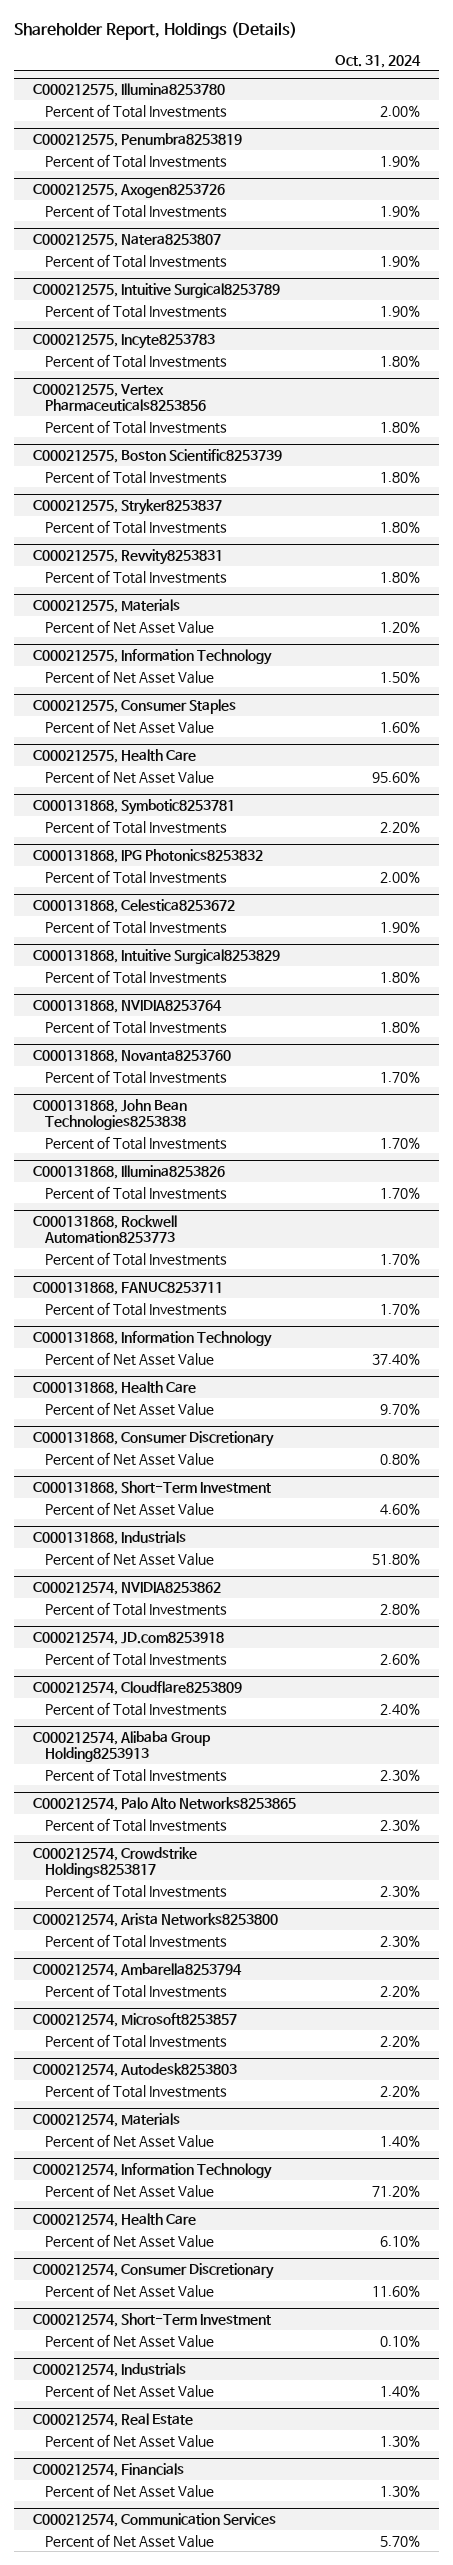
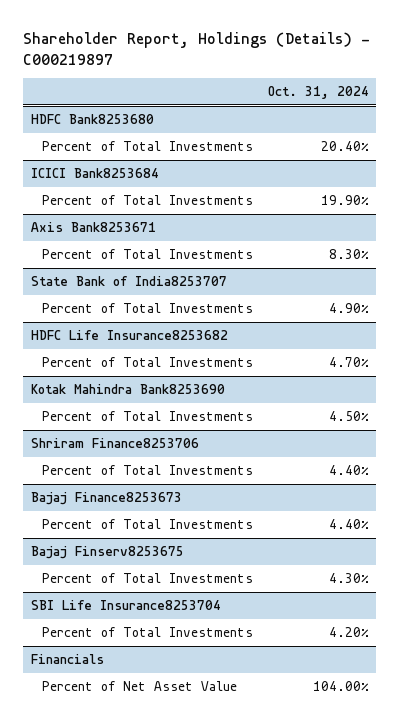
- Shareholder Report, Holdings (Details)
+ Shareholder Report, Holdings (Details) - C000219897
- C000212575, Illumina8253780
- Percent of Total Investments | 2.00%
- C000212575, Penumbra8253819
- Percent of Total Investments | 1.90%
- C000212575, Axogen8253726
- Percent of Total Investments | 1.90%
- C000212575, Natera8253807
- Percent of Total Investments | 1.90%
- C000212575, Intuitive Surgical8253789
- Percent of Total Investments | 1.90%
- C000212575, Incyte8253783
- Percent of Total Investments | 1.80%
- C000212575, Vertex Pharmaceuticals8253856
- Percent of Total Investments | 1.80%
- C000212575, Boston Scientific8253739
- Percent of Total Investments | 1.80%
- C000212575, Stryker8253837
- Percent of Total Investments | 1.80%
- C000212575, Revvity8253831
- Percent of Total Investments | 1.80%
- C000212575, Materials
- Percent of Net Asset Value | 1.20%
- C000212575, Information Technology
- Percent of Net Asset Value | 1.50%
- C000212575, Consumer Staples
- Percent of Net Asset Value | 1.60%
- C000212575, Health Care
- Percent of Net Asset Value | 95.60%
- C000131868, Symbotic8253781
- Percent of Total Investments | 2.20%
- C000131868, IPG Photonics8253832
- Percent of Total Investments | 2.00%
- C000131868, Celestica8253672
- Percent of Total Investments | 1.90%
- C000131868, Intuitive Surgical8253829
- Percent of Total Investments | 1.80%
- C000131868, NVIDIA8253764
- Percent of Total Investments | 1.80%
- C000131868, Novanta8253760
- Percent of Total Investments | 1.70%
- C000131868, John Bean Technologies8253838
- Percent of Total Investments | 1.70%
- C000131868, Illumina8253826
- Percent of Total Investments | 1.70%
- C000131868, Rockwell Automation8253773
- Percent of Total Investments | 1.70%
- C000131868, FANUC8253711
- Percent of Total Investments | 1.70%
- C000131868, Information Technology
- Percent of Net Asset Value | 37.40%
- C000131868, Health Care
- Percent of Net Asset Value | 9.70%
- C000131868, Consumer Discretionary
- Percent of Net Asset Value | 0.80%
- C000131868, Short-Term Investment
- Percent of Net Asset Value | 4.60%
- C000131868, Industrials
- Percent of Net Asset Value | 51.80%
- C000212574, NVIDIA8253862
- Percent of Total Investments | 2.80%
- C000212574, JD.com8253918
- Percent of Total Investments | 2.60%
- C000212574, Cloudflare8253809
- Percent of Total Investments | 2.40%
- C000212574, Alibaba Group Holding8253913
- Percent of Total Investments | 2.30%
- C000212574, Palo Alto Networks8253865
- Percent of Total Investments | 2.30%
- C000212574, Crowdstrike Holdings8253817
- Percent of Total Investments | 2.30%
- C000212574, Arista Networks8253800
- Percent of Total Investments | 2.30%
- C000212574, Ambarella8253794
- Percent of Total Investments | 2.20%
- C000212574, Microsoft8253857
- Percent of Total Investments | 2.20%
- C000212574, Autodesk8253803
- Percent of Total Investments | 2.20%
- C000212574, Materials
- Percent of Net Asset Value | 1.40%
- C000212574, Information Technology
- Percent of Net Asset Value | 71.20%
- C000212574, Health Care
- Percent of Net Asset Value | 6.10%
- C000212574, Consumer Discretionary
- Percent of Net Asset Value | 11.60%
- C000212574, Short-Term Investment
- Percent of Net Asset Value | 0.10%
- C000212574, Industrials
- Percent of Net Asset Value | 1.40%
- C000212574, Real Estate
- Percent of Net Asset Value | 1.30%
- C000212574, Financials
- Percent of Net Asset Value | 1.30%
- C000212574, Communication Services
- Percent of Net Asset Value | 5.70%
+ HDFC Bank8253680
+ Percent of Total Investments | 20.40%
+ ICICI Bank8253684
+ Percent of Total Investments | 19.90%
+ Axis Bank8253671
+ Percent of Total Investments | 8.30%
+ State Bank of India8253707
+ Percent of Total Investments | 4.90%
+ HDFC Life Insurance8253682
+ Percent of Total Investments | 4.70%
+ Kotak Mahindra Bank8253690
+ Percent of Total Investments | 4.50%
+ Shriram Finance8253706
+ Percent of Total Investments | 4.40%
+ Bajaj Finance8253673
+ Percent of Total Investments | 4.40%
+ Bajaj Finserv8253675
+ Percent of Total Investments | 4.30%
+ SBI Life Insurance8253704
+ Percent of Total Investments | 4.20%
+ Financials
+ Percent of Net Asset Value | 104.00%

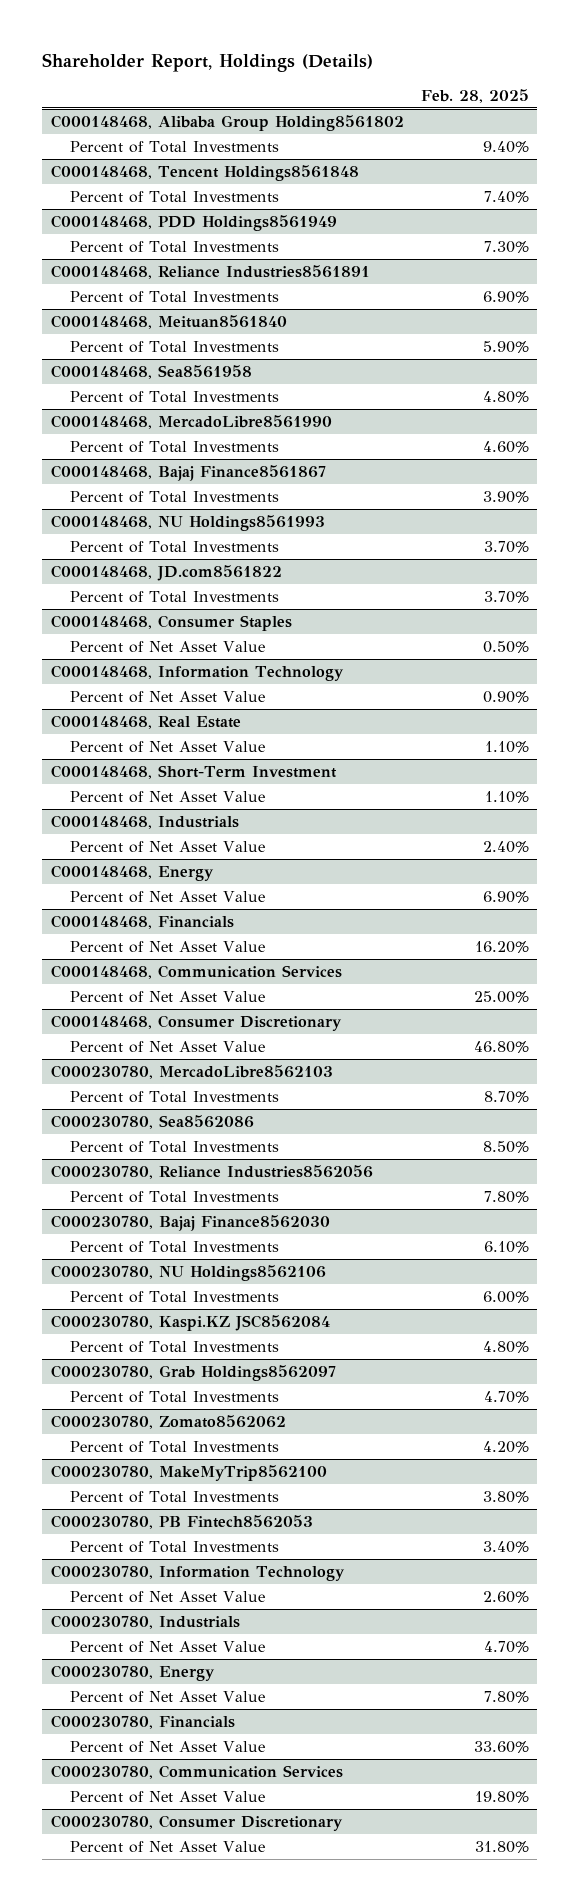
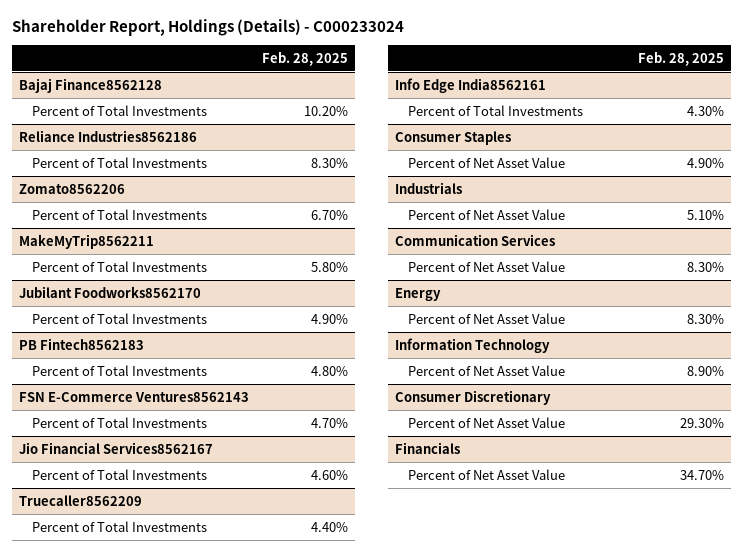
- Shareholder Report, Holdings (Details)
+ Shareholder Report, Holdings (Details) - C000233024
- C000148468, Alibaba Group Holding8561802
- Percent of Total Investments | 9.40%
- C000148468, Tencent Holdings8561848
- Percent of Total Investments | 7.40%
- C000148468, PDD Holdings8561949
- Percent of Total Investments | 7.30%
- C000148468, Reliance Industries8561891
- Percent of Total Investments | 6.90%
- C000148468, Meituan8561840
- Percent of Total Investments | 5.90%
- C000148468, Sea8561958
- Percent of Total Investments | 4.80%
- C000148468, MercadoLibre8561990
- Percent of Total Investments | 4.60%
- C000148468, Bajaj Finance8561867
- Percent of Total Investments | 3.90%
- C000148468, NU Holdings8561993
- Percent of Total Investments | 3.70%
- C000148468, JD.com8561822
- Percent of Total Investments | 3.70%
- C000148468, Consumer Staples
- Percent of Net Asset Value | 0.50%
- C000148468, Information Technology
- Percent of Net Asset Value | 0.90%
- C000148468, Real Estate
- Percent of Net Asset Value | 1.10%
- C000148468, Short-Term Investment
- Percent of Net Asset Value | 1.10%
- C000148468, Industrials
- Percent of Net Asset Value | 2.40%
- C000148468, Energy
- Percent of Net Asset Value | 6.90%
- C000148468, Financials
- Percent of Net Asset Value | 16.20%
- C000148468, Communication Services
- Percent of Net Asset Value | 25.00%
- C000148468, Consumer Discretionary
- Percent of Net Asset Value | 46.80%
- C000230780, MercadoLibre8562103
- Percent of Total Investments | 8.70%
- C000230780, Sea8562086
- Percent of Total Investments | 8.50%
- C000230780, Reliance Industries8562056
- Percent of Total Investments | 7.80%
- C000230780, Bajaj Finance8562030
- Percent of Total Investments | 6.10%
- C000230780, NU Holdings8562106
- Percent of Total Investments | 6.00%
- C000230780, Kaspi.KZ JSC8562084
+ Bajaj Finance8562128
+ Percent of Total Investments | 10.20%
+ Reliance Industries8562186
+ Percent of Total Investments | 8.30%
+ Zomato8562206
+ Percent of Total Investments | 6.70%
+ MakeMyTrip8562211
+ Percent of Total Investments | 5.80%
+ Jubilant Foodworks8562170
+ Percent of Total Investments | 4.90%
+ PB Fintech8562183
- C000230780, Grab Holdings8562097
+ FSN E-Commerce Ventures8562143
- C000230780, Zomato8562062
- Percent of Total Investments | 4.20%
- C000230780, MakeMyTrip8562100
- Percent of Total Investments | 3.80%
- C000230780, PB Fintech8562053
- Percent of Total Investments | 3.40%
- C000230780, Information Technology
- Percent of Net Asset Value | 2.60%
- C000230780, Industrials
- Percent of Net Asset Value | 4.70%
- C000230780, Energy
- Percent of Net Asset Value | 7.80%
- C000230780, Financials
- Percent of Net Asset Value | 33.60%
- C000230780, Communication Services
- Percent of Net Asset Value | 19.80%
- C000230780, Consumer Discretionary
- Percent of Net Asset Value | 31.80%
+ Jio Financial Services8562167
+ Percent of Total Investments | 4.60%
+ Truecaller8562209
+ Percent of Total Investments | 4.40%
+ Info Edge India8562161
+ Percent of Total Investments | 4.30%
+ Consumer Staples
+ Percent of Net Asset Value | 4.90%
+ Industrials
+ Percent of Net Asset Value | 5.10%
+ Communication Services
+ Percent of Net Asset Value | 8.30%
+ Energy
+ Percent of Net Asset Value | 8.30%
+ Information Technology
+ Percent of Net Asset Value | 8.90%
+ Consumer Discretionary
+ Percent of Net Asset Value | 29.30%
+ Financials
+ Percent of Net Asset Value | 34.70%

